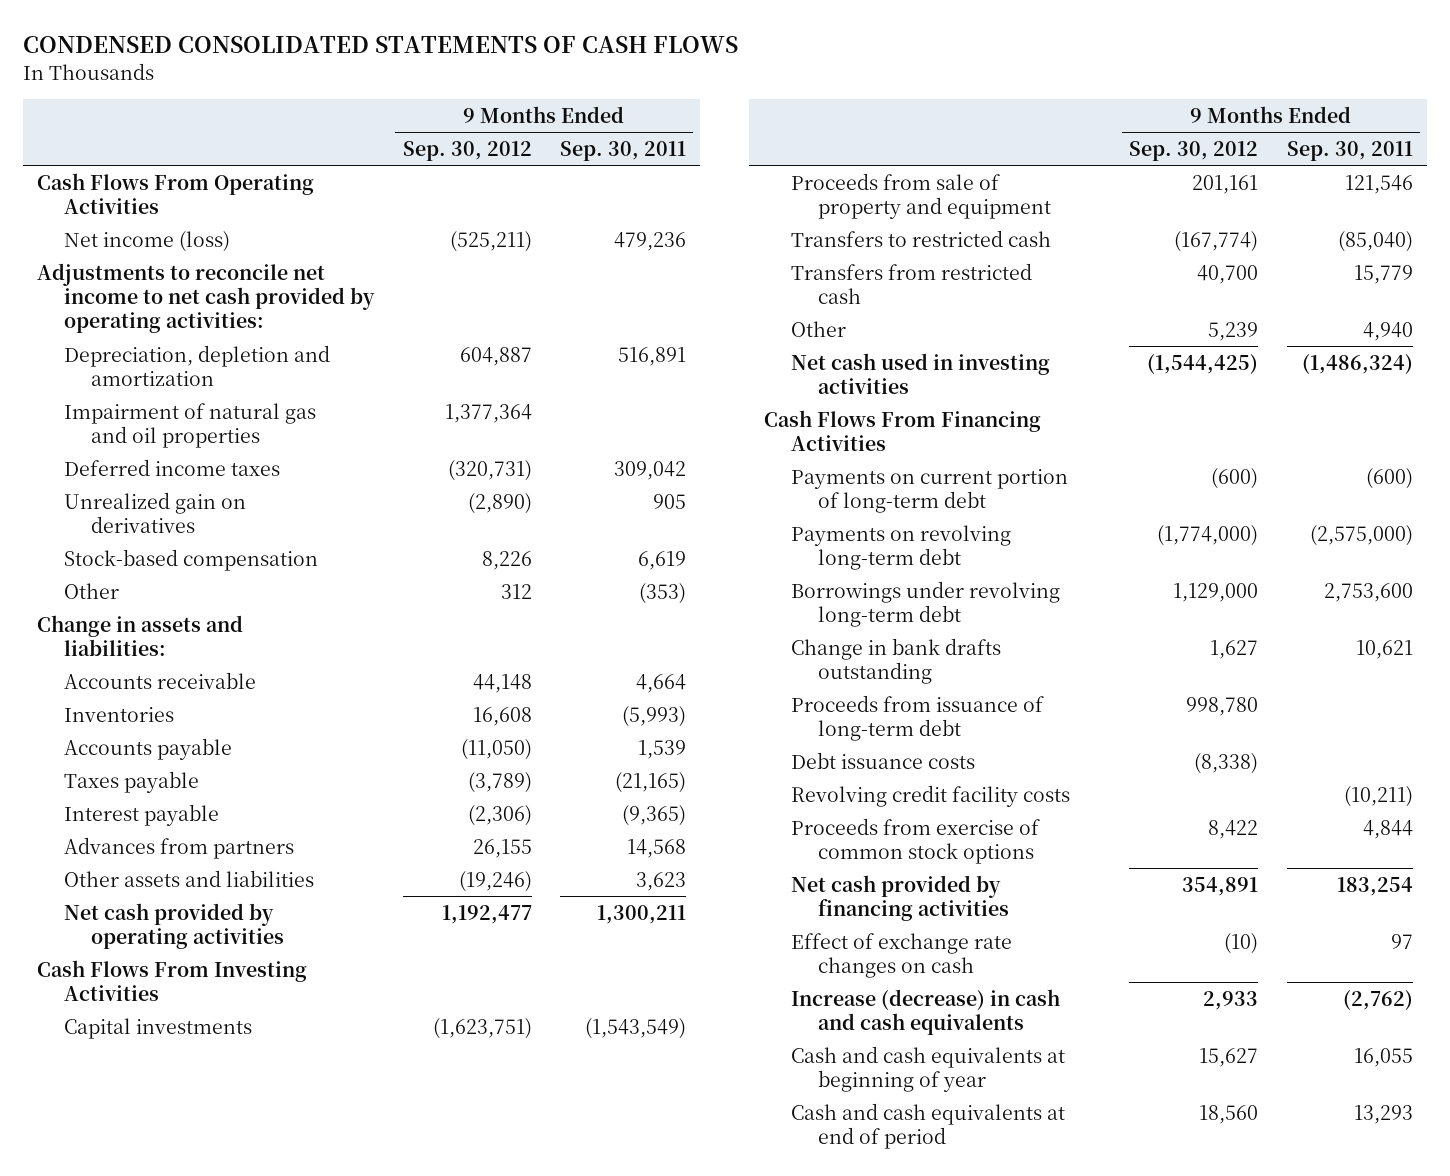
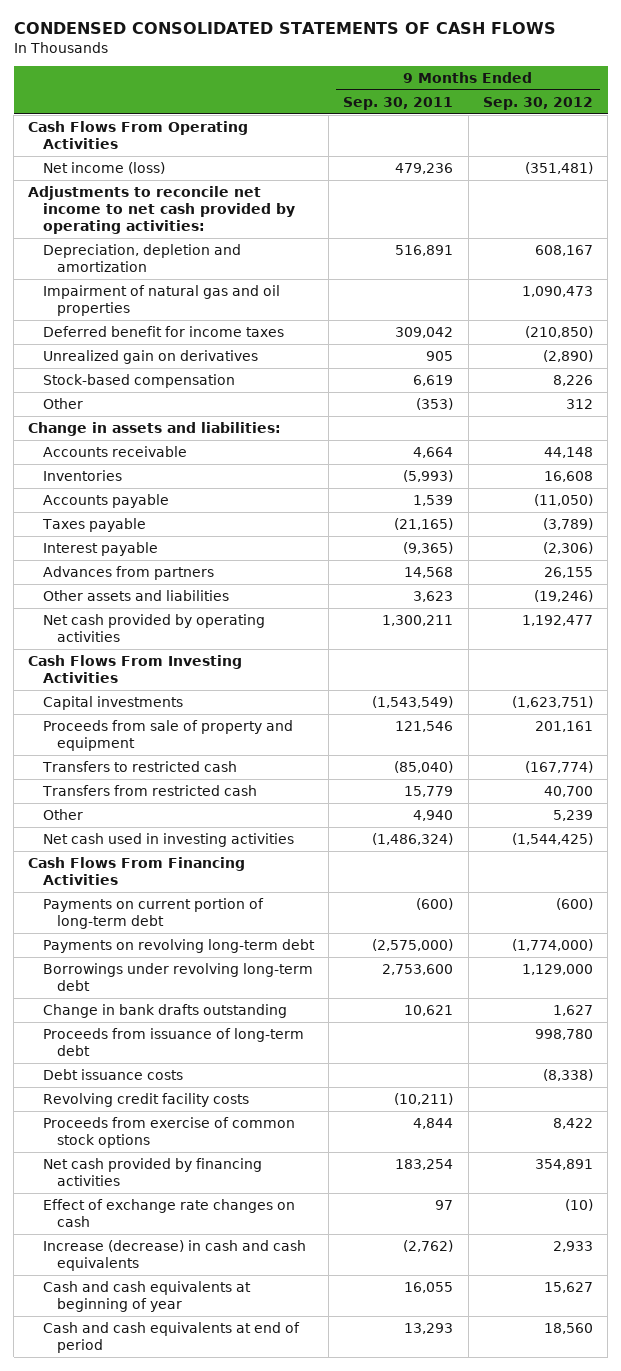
- | 9 Months Ended Sep. 30, 2012 | 9 Months Ended Sep. 30, 2011
+ | 9 Months Ended Sep. 30, 2011 | 9 Months Ended Sep. 30, 2012
- Net income (loss) | (525,211) | 479,236
+ Net income (loss) | 479,236 | (351,481)
- Depreciation, depletion and amortization | 604,887 | 516,891
- Impairment of natural gas and oil properties | 1,377,364 |
- Deferred income taxes | (320,731) | 309,042
+ Depreciation, depletion and amortization | 516,891 | 608,167
+ Impairment of natural gas and oil properties | | 1,090,473
+ Deferred benefit for income taxes | 309,042 | (210,850)

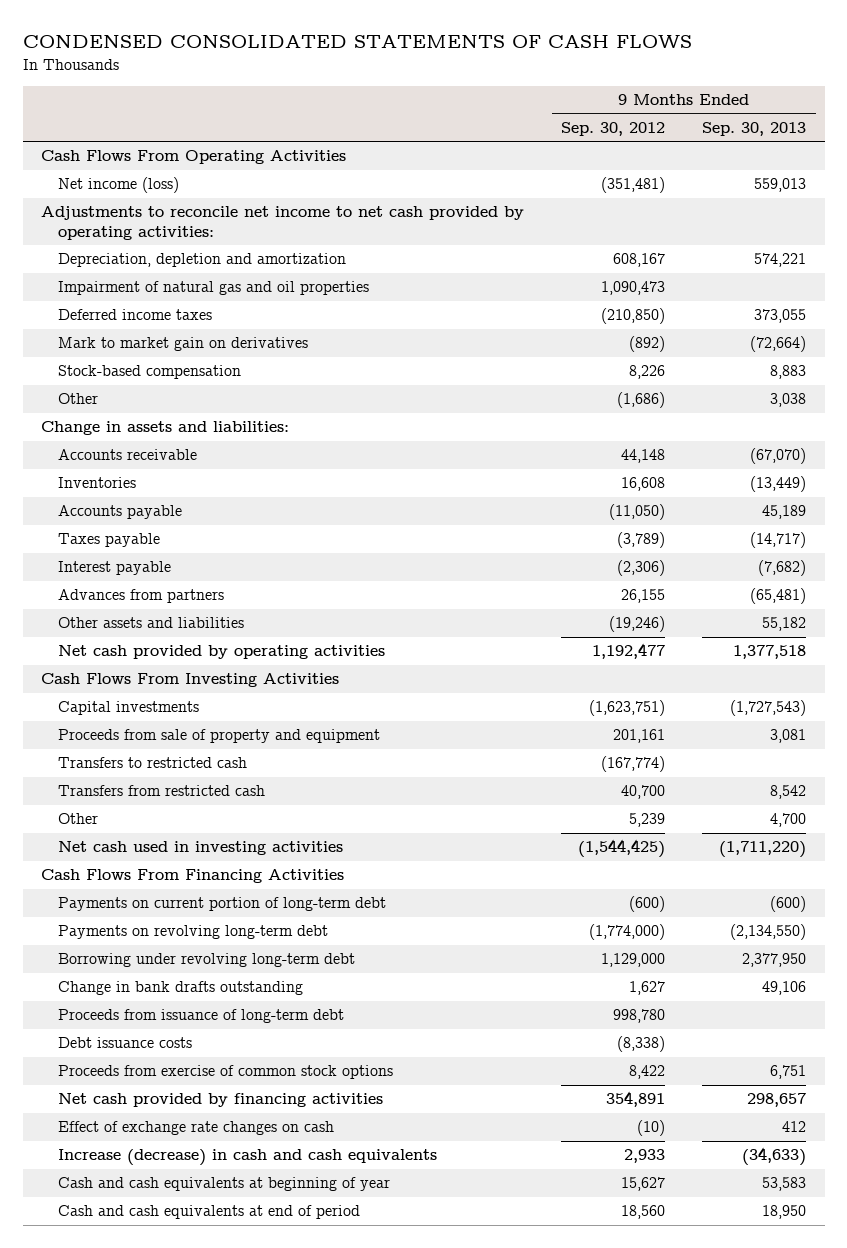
- | 9 Months Ended Sep. 30, 2011 | 9 Months Ended Sep. 30, 2012
+ | 9 Months Ended Sep. 30, 2012 | 9 Months Ended Sep. 30, 2013
- Deferred benefit for income taxes | 309,042 | (210,850)
- Unrealized gain on derivatives | 905 | (2,890)
+ Deferred income taxes | (210,850) | 373,055
+ Mark to market gain on derivatives | (892) | (72,664)
- Other | (353) | 312
+ Other | (1,686) | 3,038
- Borrowings under revolving long-term debt | 2,753,600 | 1,129,000
+ Borrowing under revolving long-term debt | 1,129,000 | 2,377,950
- Revolving credit facility costs | (10,211) |

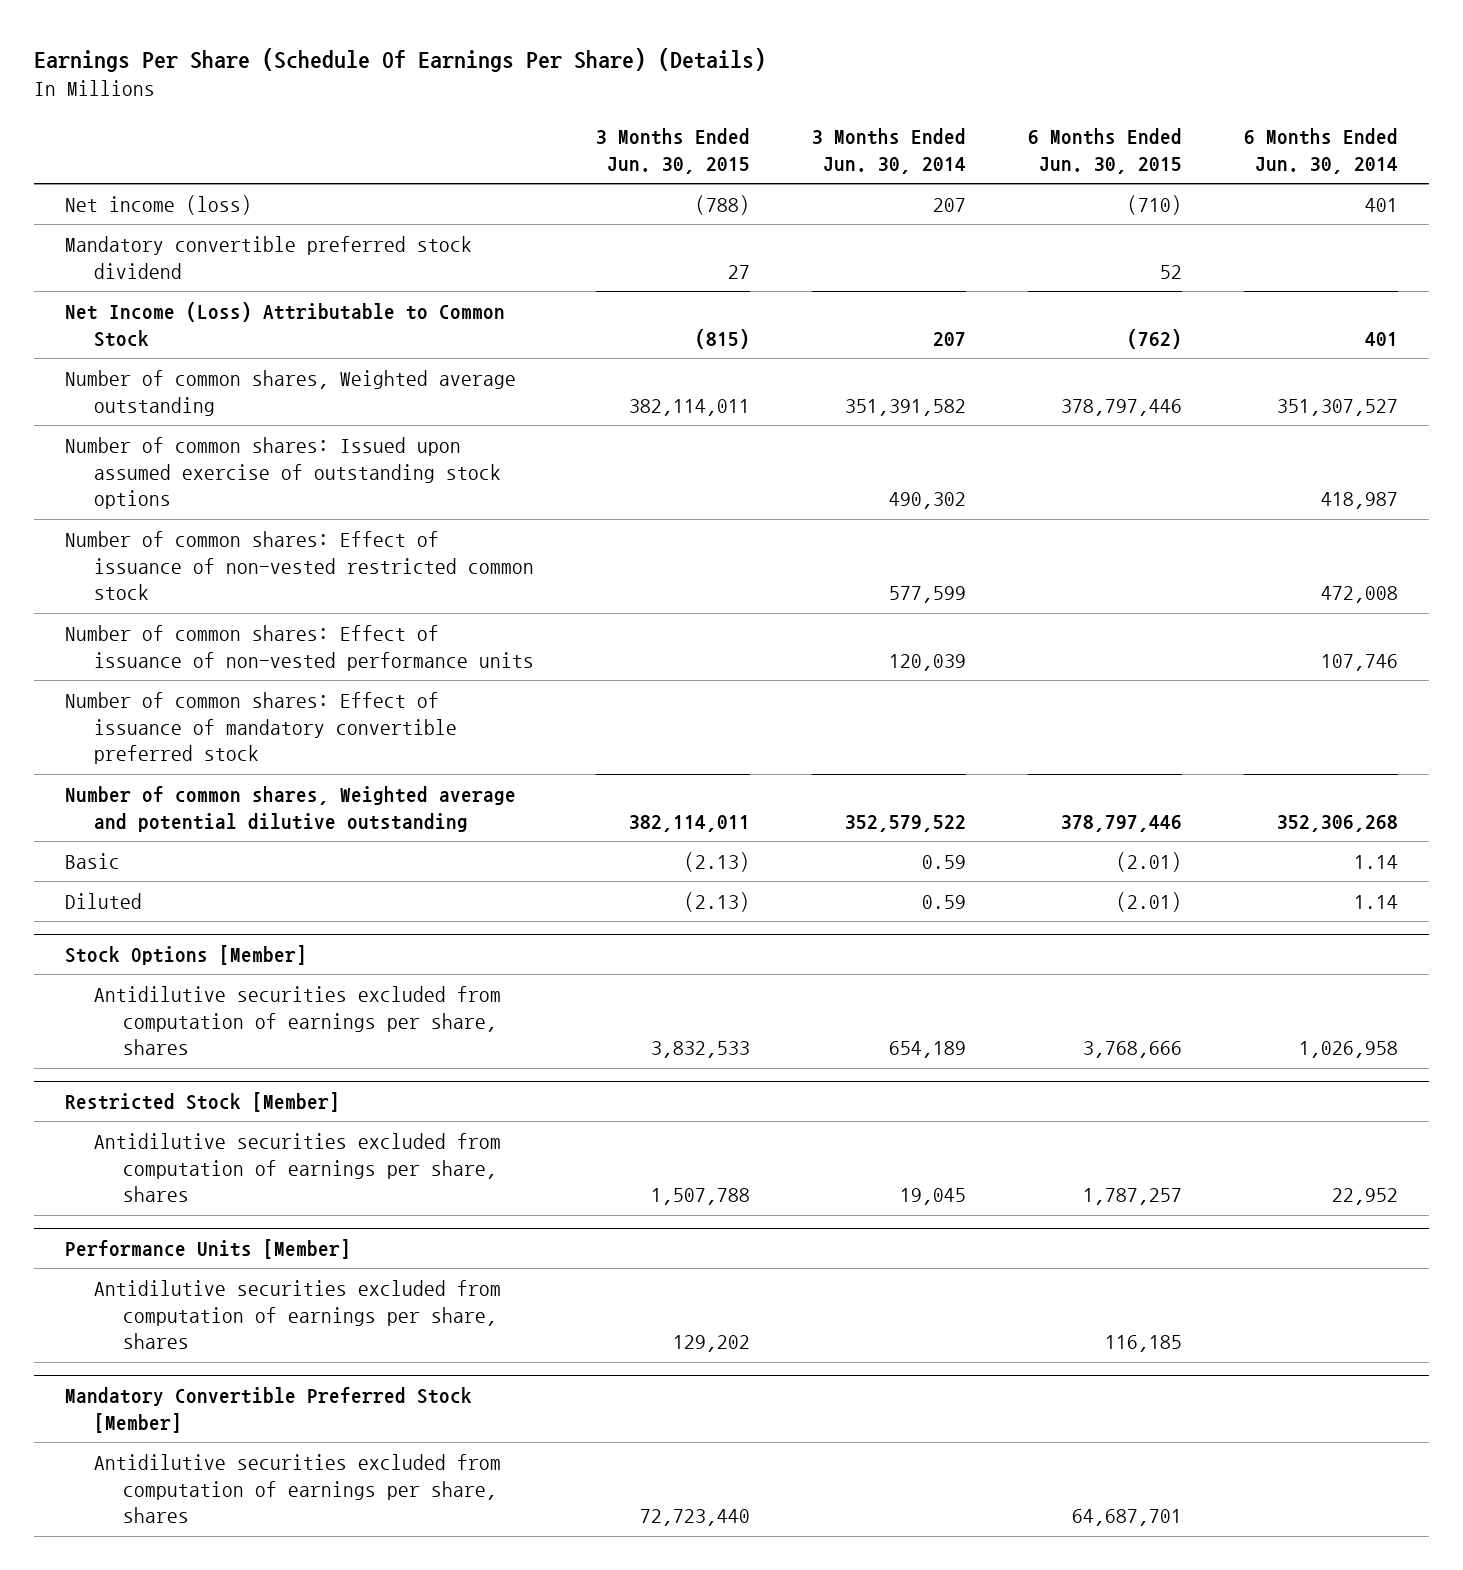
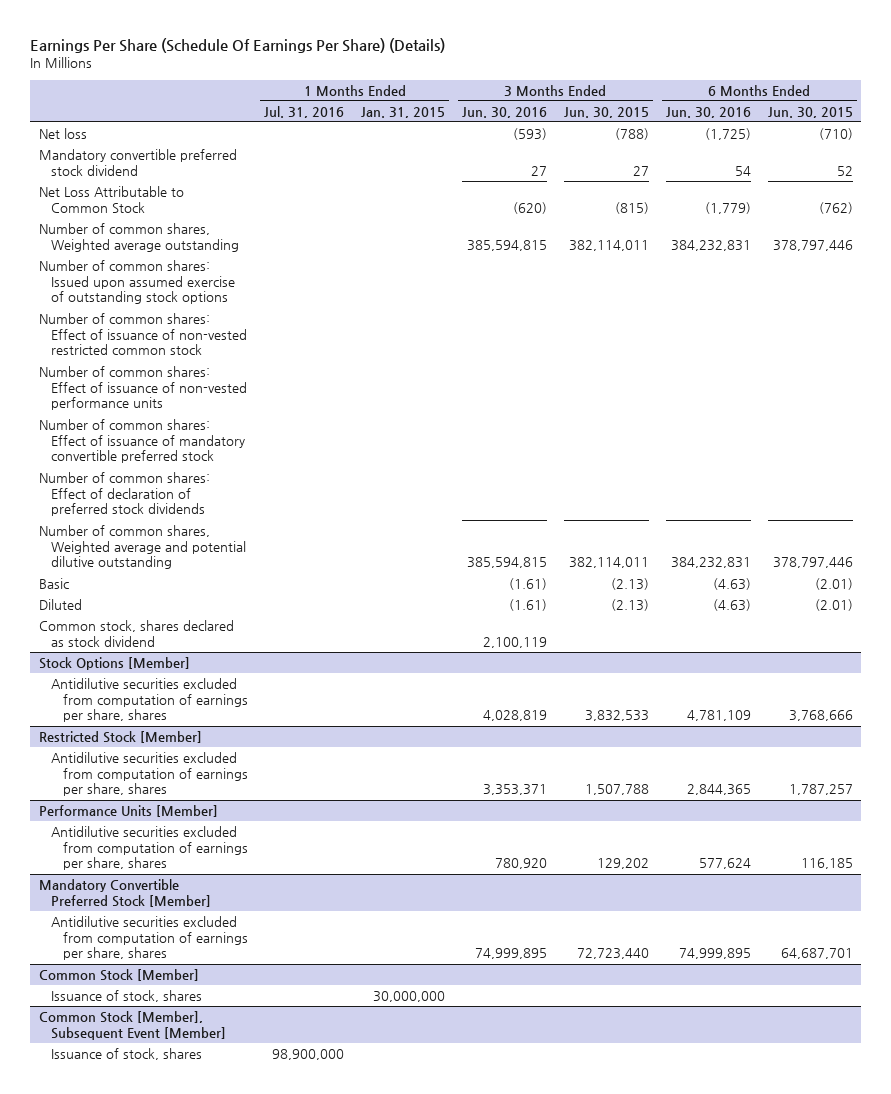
- | 3 Months Ended Jun. 30, 2015 | 3 Months Ended Jun. 30, 2014 | 6 Months Ended Jun. 30, 2015 | 6 Months Ended Jun. 30, 2014
+ | 1 Months Ended Jul. 31, 2016 | 1 Months Ended Jan. 31, 2015 | 3 Months Ended Jun. 30, 2016 | 3 Months Ended Jun. 30, 2015 | 6 Months Ended Jun. 30, 2016 | 6 Months Ended Jun. 30, 2015
- Net income (loss) | (788) | 207 | (710) | 401
+ Net loss | | | (593) | (788) | (1,725) | (710)
- Net Income (Loss) Attributable to Common Stock | (815) | 207 | (762) | 401
+ Net Loss Attributable to Common Stock | | | (620) | (815) | (1,779) | (762)
+ Number of common shares: Effect of declaration of preferred stock dividends
+ Common stock, shares declared as stock dividend | | | 2,100,119 | | |
+ Common Stock [Member]
+ Issuance of stock, shares | | 30,000,000 | | | |
+ Common Stock [Member], Subsequent Event [Member]
+ Issuance of stock, shares | 98,900,000 | | | | |

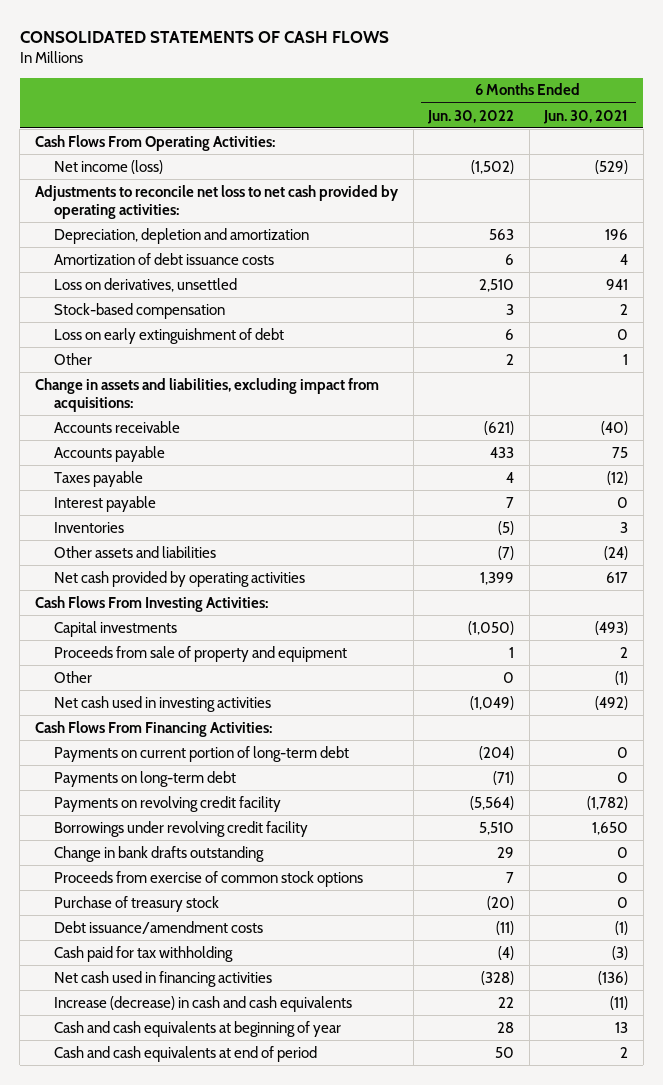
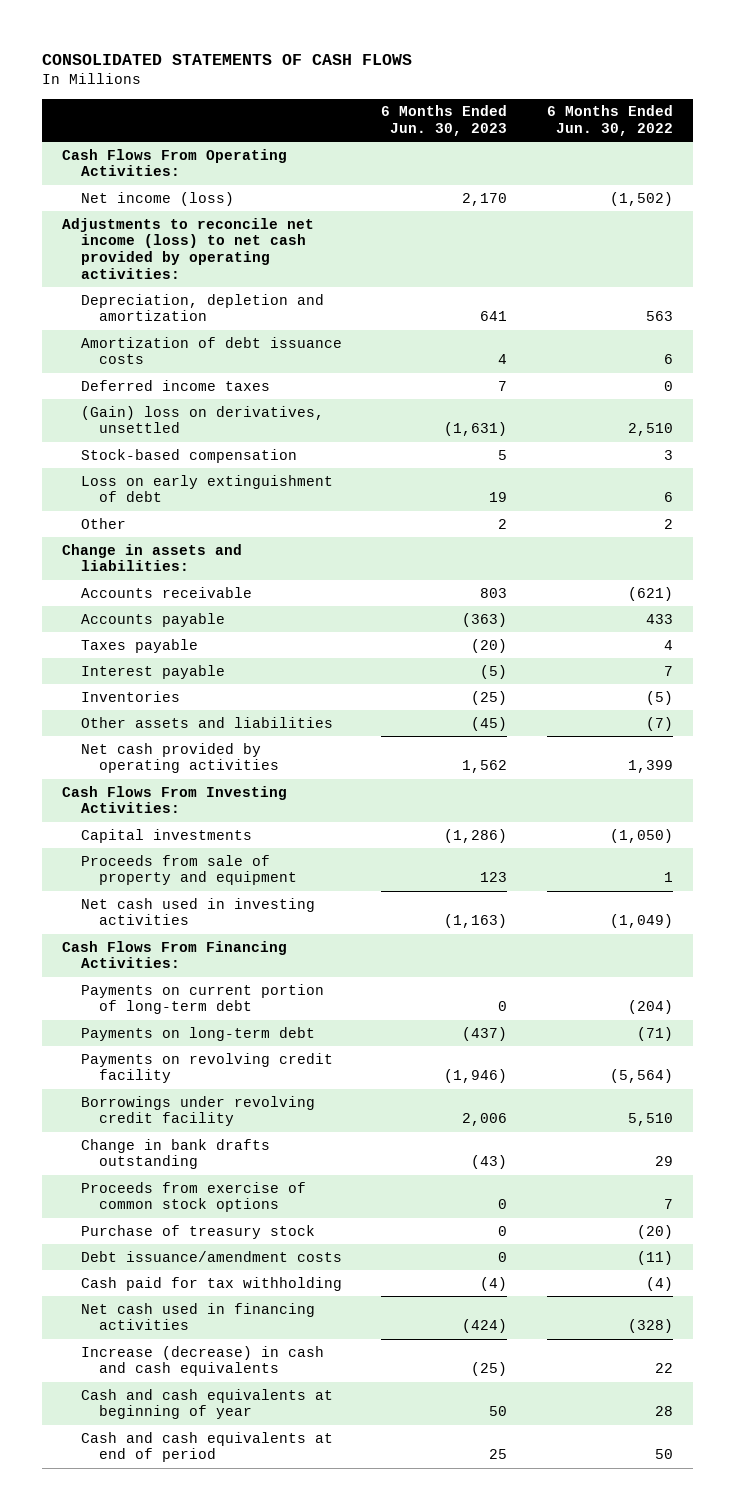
- | 6 Months Ended Jun. 30, 2022 | 6 Months Ended Jun. 30, 2021
+ | 6 Months Ended Jun. 30, 2023 | 6 Months Ended Jun. 30, 2022
- Adjustments to reconcile net loss to net cash provided by operating activities:
+ Adjustments to reconcile net income (loss) to net cash provided by operating activities:
- Loss on derivatives, unsettled | 2,510 | 941
+ Deferred income taxes | 7 | 0
+ (Gain) loss on derivatives, unsettled | (1,631) | 2,510
- Change in assets and liabilities, excluding impact from acquisitions:
+ Change in assets and liabilities:
- Other | 0 | (1)

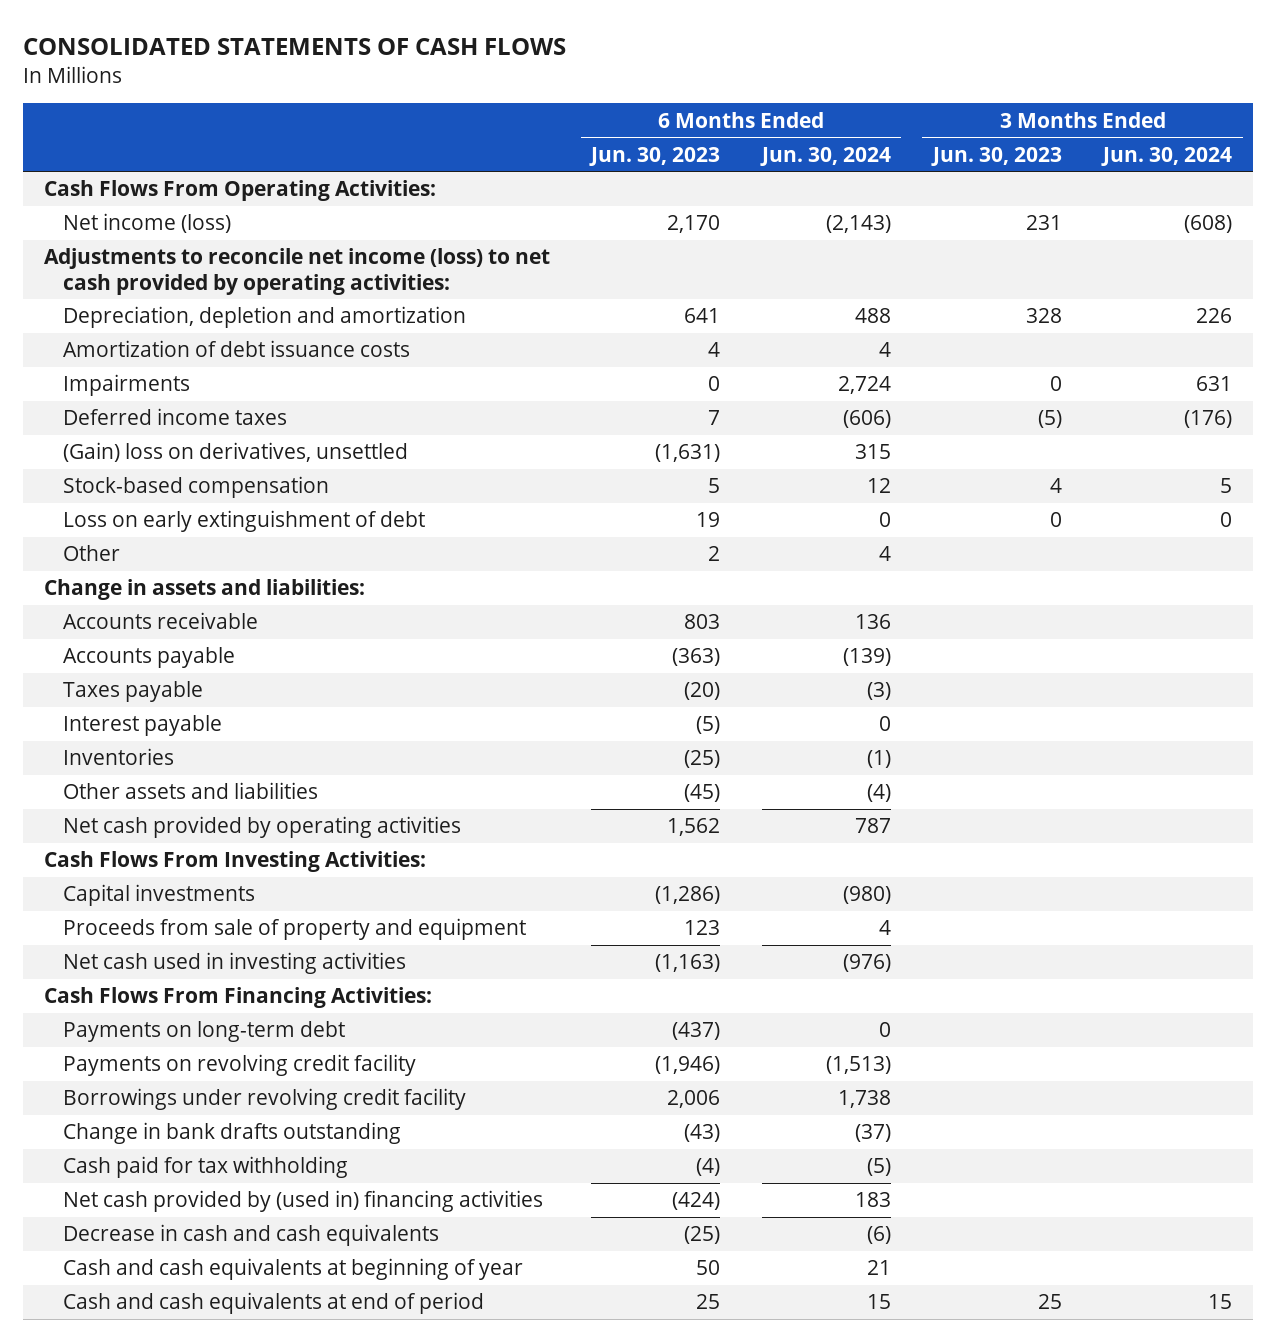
- | 6 Months Ended Jun. 30, 2023 | 6 Months Ended Jun. 30, 2022
+ | 6 Months Ended Jun. 30, 2023 | 6 Months Ended Jun. 30, 2024 | 3 Months Ended Jun. 30, 2023 | 3 Months Ended Jun. 30, 2024
+ Impairments | 0 | 2,724 | 0 | 631
- Payments on current portion of long-term debt | 0 | (204)
- Proceeds from exercise of common stock options | 0 | 7
- Purchase of treasury stock | 0 | (20)
- Debt issuance/amendment costs | 0 | (11)
- Net cash used in financing activities | (424) | (328)
- Increase (decrease) in cash and cash equivalents | (25) | 22
+ Net cash provided by (used in) financing activities | (424) | 183 | |
+ Decrease in cash and cash equivalents | (25) | (6) | |

